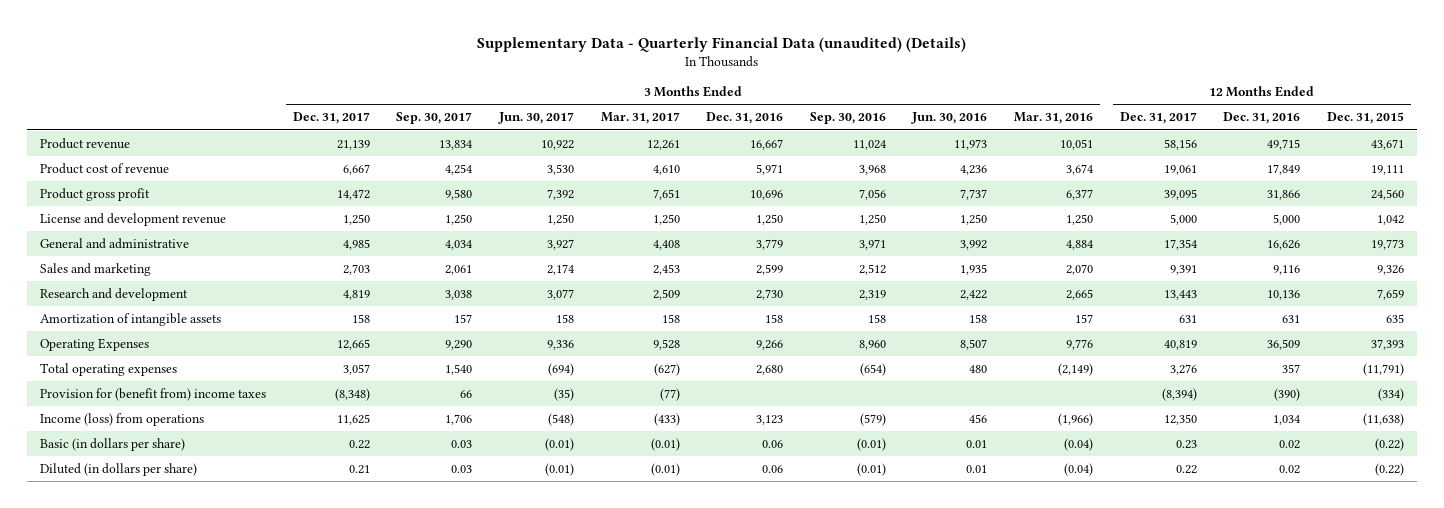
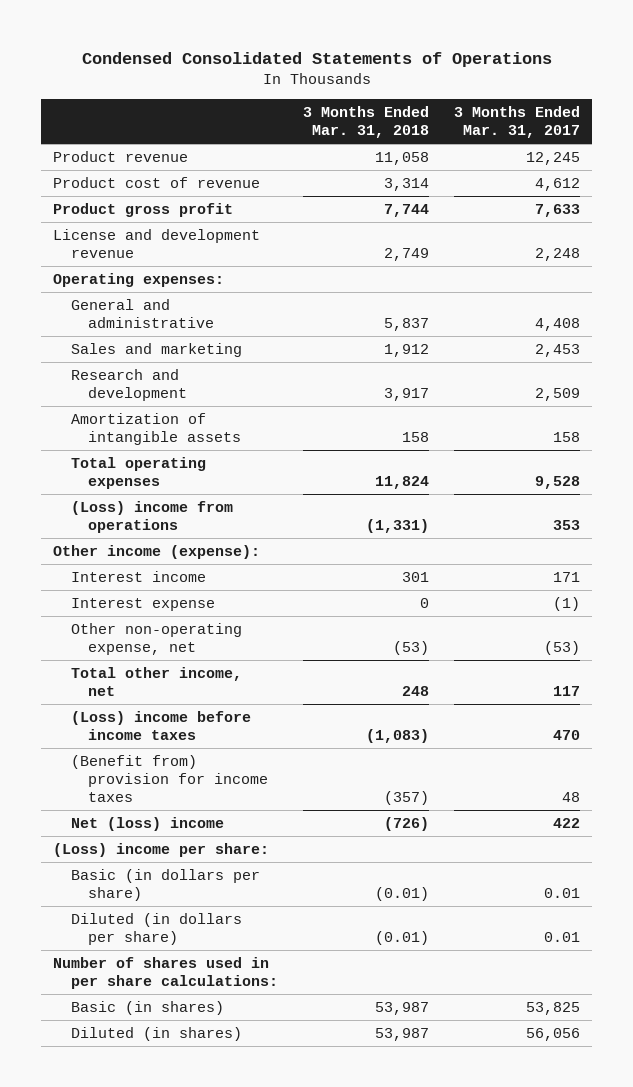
- Supplementary Data - Quarterly Financial Data (unaudited) (Details)
+ Condensed Consolidated Statements of Operations
- | 3 Months Ended Dec. 31, 2017 | 3 Months Ended Sep. 30, 2017 | 3 Months Ended Jun. 30, 2017 | 3 Months Ended Mar. 31, 2017 | 3 Months Ended Dec. 31, 2016 | 3 Months Ended Sep. 30, 2016 | 3 Months Ended Jun. 30, 2016 | 3 Months Ended Mar. 31, 2016 | 12 Months Ended Dec. 31, 2017 | 12 Months Ended Dec. 31, 2016 | 12 Months Ended Dec. 31, 2015
+ | 3 Months Ended Mar. 31, 2018 | 3 Months Ended Mar. 31, 2017
- Product revenue | 21,139 | 13,834 | 10,922 | 12,261 | 16,667 | 11,024 | 11,973 | 10,051 | 58,156 | 49,715 | 43,671
- Product cost of revenue | 6,667 | 4,254 | 3,530 | 4,610 | 5,971 | 3,968 | 4,236 | 3,674 | 19,061 | 17,849 | 19,111
- Product gross profit | 14,472 | 9,580 | 7,392 | 7,651 | 10,696 | 7,056 | 7,737 | 6,377 | 39,095 | 31,866 | 24,560
- License and development revenue | 1,250 | 1,250 | 1,250 | 1,250 | 1,250 | 1,250 | 1,250 | 1,250 | 5,000 | 5,000 | 1,042
+ Product revenue | 11,058 | 12,245
+ Product cost of revenue | 3,314 | 4,612
+ Product gross profit | 7,744 | 7,633
+ License and development revenue | 2,749 | 2,248
+ Operating expenses:
- Operating Expenses | 12,665 | 9,290 | 9,336 | 9,528 | 9,266 | 8,960 | 8,507 | 9,776 | 40,819 | 36,509 | 37,393
- Total operating expenses | 3,057 | 1,540 | (694) | (627) | 2,680 | (654) | 480 | (2,149) | 3,276 | 357 | (11,791)
- Provision for (benefit from) income taxes | (8,348) | 66 | (35) | (77) | | | | | (8,394) | (390) | (334)
- Income (loss) from operations | 11,625 | 1,706 | (548) | (433) | 3,123 | (579) | 456 | (1,966) | 12,350 | 1,034 | (11,638)
- Basic (in dollars per share) | 0.22 | 0.03 | (0.01) | (0.01) | 0.06 | (0.01) | 0.01 | (0.04) | 0.23 | 0.02 | (0.22)
- Diluted (in dollars per share) | 0.21 | 0.03 | (0.01) | (0.01) | 0.06 | (0.01) | 0.01 | (0.04) | 0.22 | 0.02 | (0.22)
+ Total operating expenses | 11,824 | 9,528
+ (Loss) income from operations | (1,331) | 353
+ Other income (expense):
+ Interest income | 301 | 171
+ Interest expense | 0 | (1)
+ Other non-operating expense, net | (53) | (53)
+ Total other income, net | 248 | 117
+ (Loss) income before income taxes | (1,083) | 470
+ (Benefit from) provision for income taxes | (357) | 48
+ Net (loss) income | (726) | 422
+ (Loss) income per share:
+ Basic (in dollars per share) | (0.01) | 0.01
+ Diluted (in dollars per share) | (0.01) | 0.01
+ Number of shares used in per share calculations:
+ Basic (in shares) | 53,987 | 53,825
+ Diluted (in shares) | 53,987 | 56,056

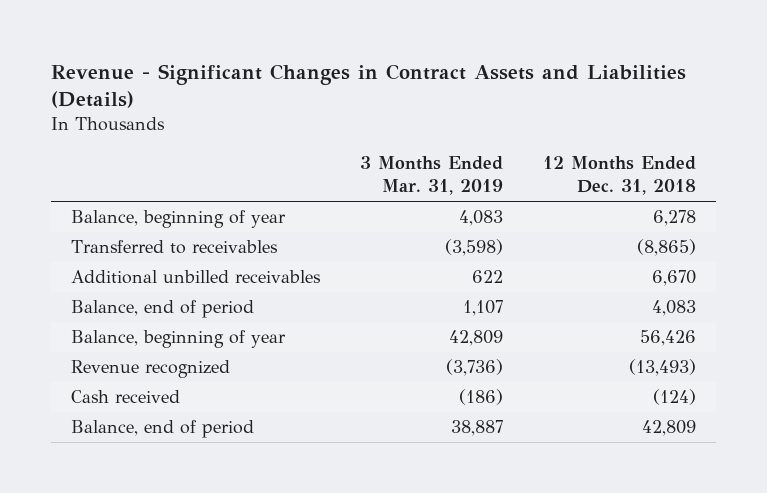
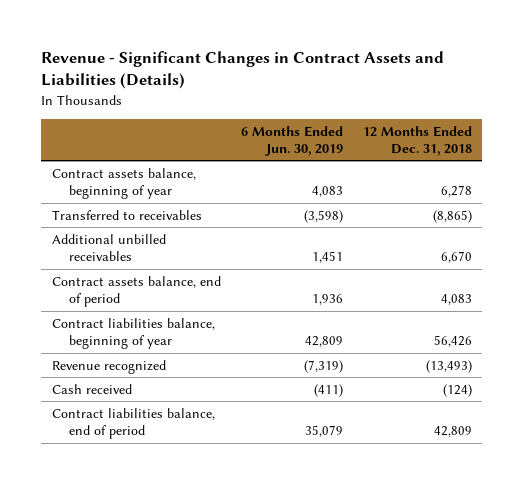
- | 3 Months Ended Mar. 31, 2019 | 12 Months Ended Dec. 31, 2018
+ | 6 Months Ended Jun. 30, 2019 | 12 Months Ended Dec. 31, 2018
- Balance, beginning of year | 4,083 | 6,278
+ Contract assets balance, beginning of year | 4,083 | 6,278
- Balance, end of period | 1,107 | 4,083
- Balance, beginning of year | 42,809 | 56,426
+ Contract assets balance, end of period | 1,936 | 4,083
+ Contract liabilities balance, beginning of year | 42,809 | 56,426
- Balance, end of period | 38,887 | 42,809
+ Contract liabilities balance, end of period | 35,079 | 42,809

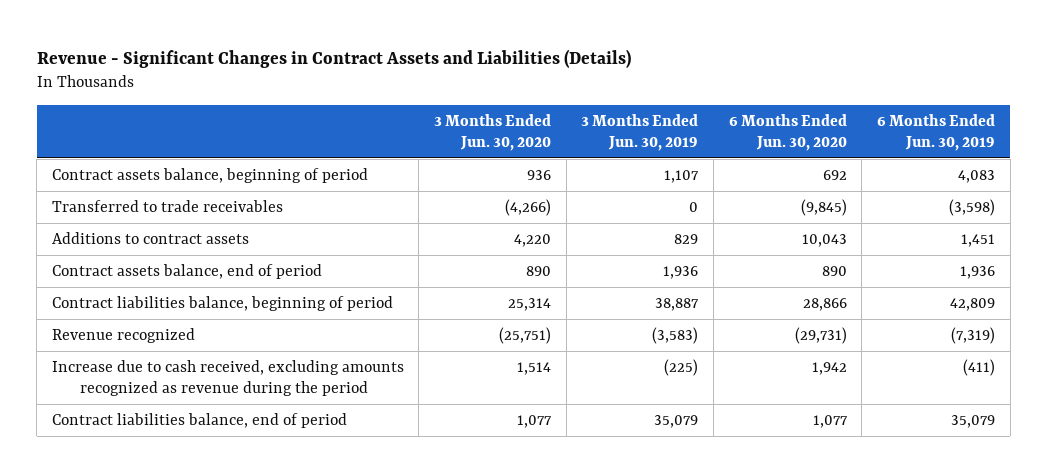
- | 6 Months Ended Jun. 30, 2019 | 12 Months Ended Dec. 31, 2018
+ | 3 Months Ended Jun. 30, 2020 | 3 Months Ended Jun. 30, 2019 | 6 Months Ended Jun. 30, 2020 | 6 Months Ended Jun. 30, 2019
- Contract assets balance, beginning of year | 4,083 | 6,278
- Transferred to receivables | (3,598) | (8,865)
- Additional unbilled receivables | 1,451 | 6,670
+ Contract assets balance, beginning of period | 936 | 1,107 | 692 | 4,083
+ Transferred to trade receivables | (4,266) | 0 | (9,845) | (3,598)
+ Additions to contract assets | 4,220 | 829 | 10,043 | 1,451
- Contract liabilities balance, beginning of year | 42,809 | 56,426
+ Contract liabilities balance, beginning of period | 25,314 | 38,887 | 28,866 | 42,809
- Cash received | (411) | (124)
+ Increase due to cash received, excluding amounts recognized as revenue during the period | 1,514 | (225) | 1,942 | (411)

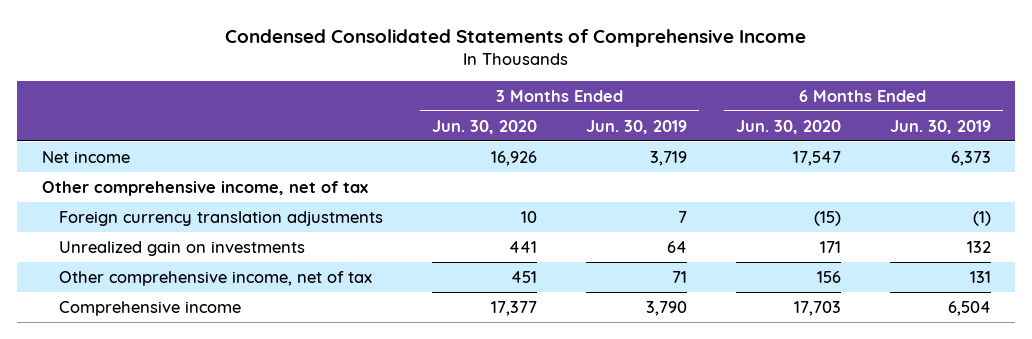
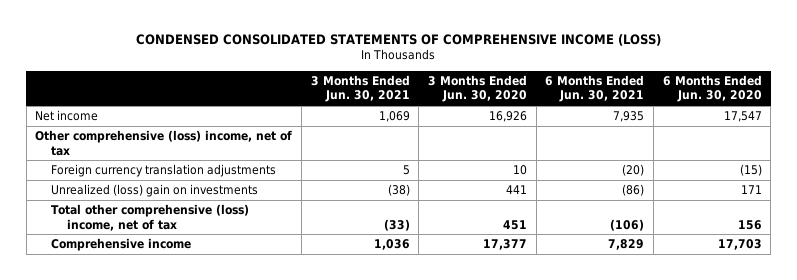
- Condensed Consolidated Statements of Comprehensive Income
+ CONDENSED CONSOLIDATED STATEMENTS OF COMPREHENSIVE INCOME (LOSS)
- | 3 Months Ended Jun. 30, 2020 | 3 Months Ended Jun. 30, 2019 | 6 Months Ended Jun. 30, 2020 | 6 Months Ended Jun. 30, 2019
+ | 3 Months Ended Jun. 30, 2021 | 3 Months Ended Jun. 30, 2020 | 6 Months Ended Jun. 30, 2021 | 6 Months Ended Jun. 30, 2020
- Other comprehensive income, net of tax
+ Other comprehensive (loss) income, net of tax
- Unrealized gain on investments | 441 | 64 | 171 | 132
- Other comprehensive income, net of tax | 451 | 71 | 156 | 131
+ Unrealized (loss) gain on investments | (38) | 441 | (86) | 171
+ Total other comprehensive (loss) income, net of tax | (33) | 451 | (106) | 156

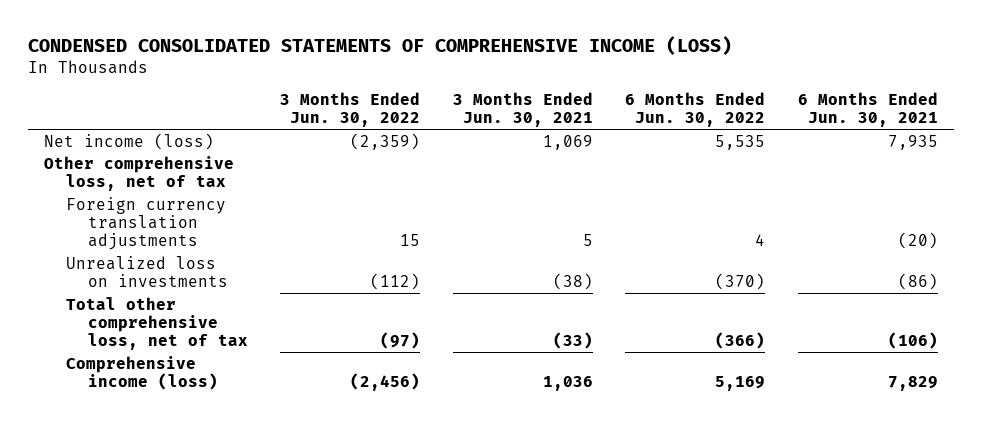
- | 3 Months Ended Jun. 30, 2021 | 3 Months Ended Jun. 30, 2020 | 6 Months Ended Jun. 30, 2021 | 6 Months Ended Jun. 30, 2020
+ | 3 Months Ended Jun. 30, 2022 | 3 Months Ended Jun. 30, 2021 | 6 Months Ended Jun. 30, 2022 | 6 Months Ended Jun. 30, 2021
- Net income | 1,069 | 16,926 | 7,935 | 17,547
- Other comprehensive (loss) income, net of tax
+ Net income (loss) | (2,359) | 1,069 | 5,535 | 7,935
+ Other comprehensive loss, net of tax
- Unrealized (loss) gain on investments | (38) | 441 | (86) | 171
- Total other comprehensive (loss) income, net of tax | (33) | 451 | (106) | 156
- Comprehensive income | 1,036 | 17,377 | 7,829 | 17,703
+ Unrealized loss on investments | (112) | (38) | (370) | (86)
+ Total other comprehensive loss, net of tax | (97) | (33) | (366) | (106)
+ Comprehensive income (loss) | (2,456) | 1,036 | 5,169 | 7,829

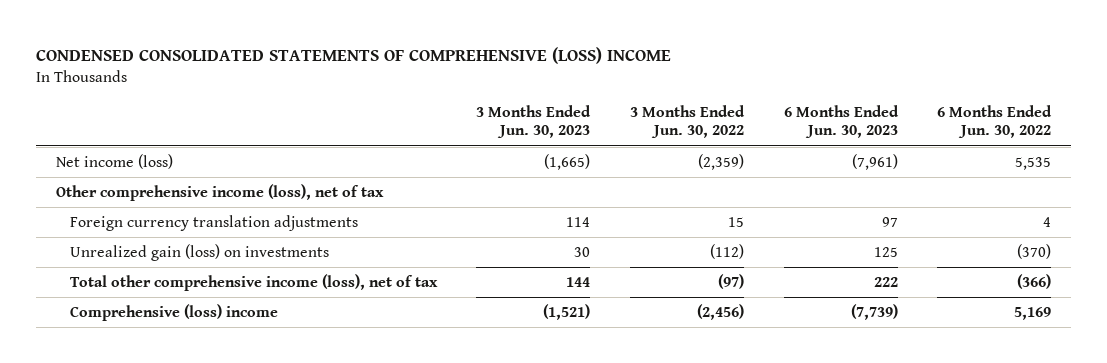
- CONDENSED CONSOLIDATED STATEMENTS OF COMPREHENSIVE INCOME (LOSS)
+ CONDENSED CONSOLIDATED STATEMENTS OF COMPREHENSIVE (LOSS) INCOME
- | 3 Months Ended Jun. 30, 2022 | 3 Months Ended Jun. 30, 2021 | 6 Months Ended Jun. 30, 2022 | 6 Months Ended Jun. 30, 2021
+ | 3 Months Ended Jun. 30, 2023 | 3 Months Ended Jun. 30, 2022 | 6 Months Ended Jun. 30, 2023 | 6 Months Ended Jun. 30, 2022
- Other comprehensive loss, net of tax
+ Other comprehensive income (loss), net of tax
- Unrealized loss on investments | (112) | (38) | (370) | (86)
- Total other comprehensive loss, net of tax | (97) | (33) | (366) | (106)
- Comprehensive income (loss) | (2,456) | 1,036 | 5,169 | 7,829
+ Unrealized gain (loss) on investments | 30 | (112) | 125 | (370)
+ Total other comprehensive income (loss), net of tax | 144 | (97) | 222 | (366)
+ Comprehensive (loss) income | (1,521) | (2,456) | (7,739) | 5,169

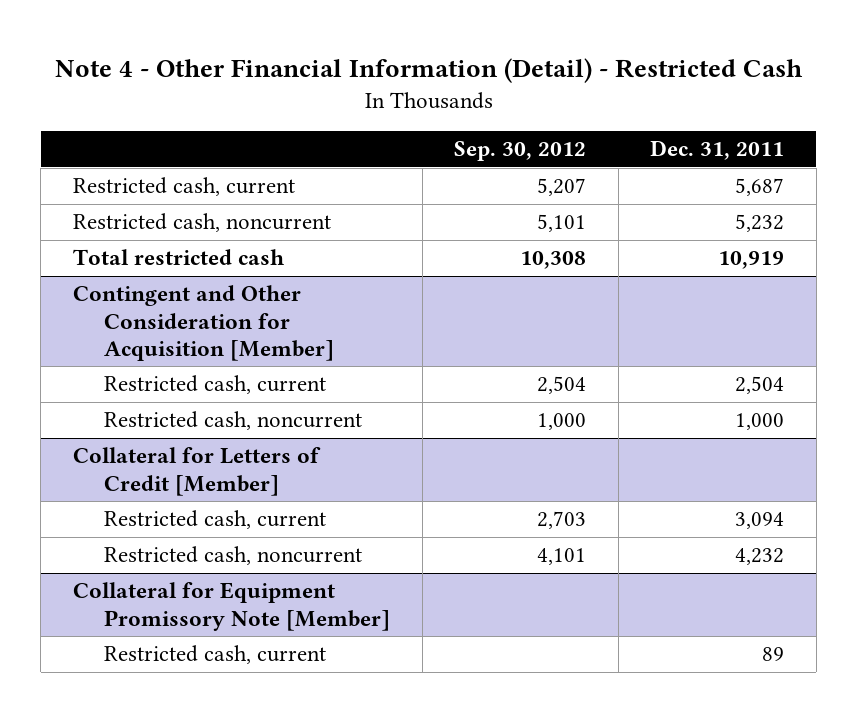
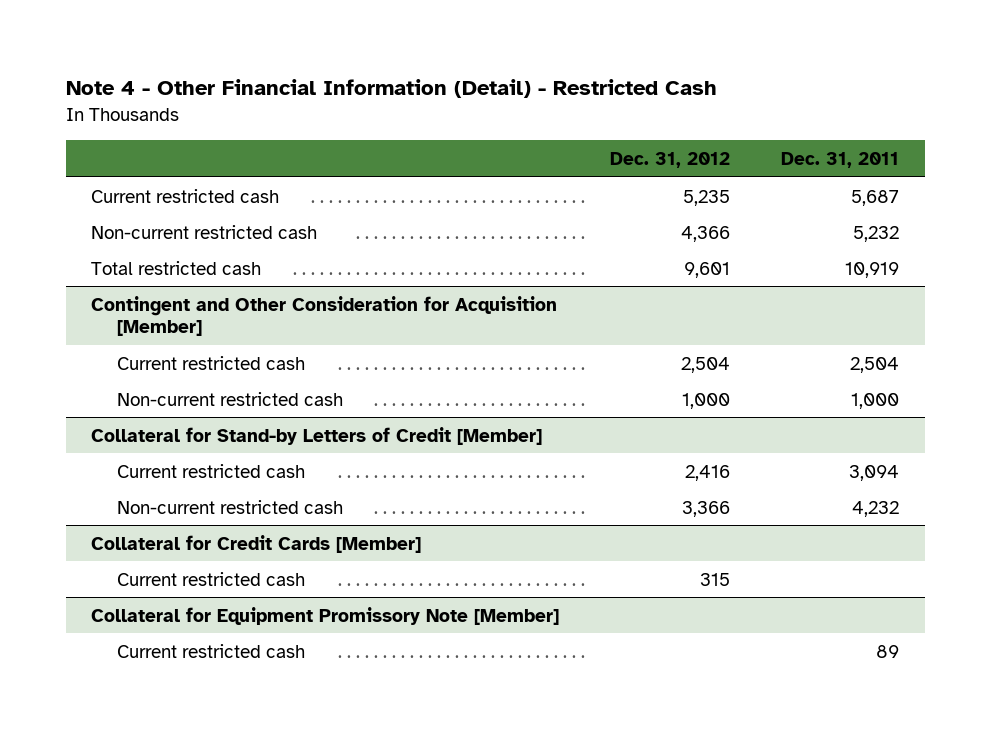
- | Sep. 30, 2012 | Dec. 31, 2011
+ | Dec. 31, 2012 | Dec. 31, 2011
- Restricted cash, current | 5,207 | 5,687
- Restricted cash, noncurrent | 5,101 | 5,232
+ Current restricted cash | 5,235 | 5,687
+ Non-current restricted cash | 4,366 | 5,232
@ Contingent and Other Consideration for Acquisition [Member]
- Restricted cash, current | 2,504 | 2,504
- Restricted cash, noncurrent | 1,000 | 1,000
- Collateral for Letters of Credit [Member]
- Restricted cash, current | 2,703 | 3,094
- Restricted cash, noncurrent | 4,101 | 4,232
@ Contingent and Other Consideration for Acquisition [Member]
+ Current restricted cash | 2,504 | 2,504
+ Non-current restricted cash | 1,000 | 1,000
+ Collateral for Stand-by Letters of Credit [Member]
+ Current restricted cash | 2,416 | 3,094
+ Non-current restricted cash | 3,366 | 4,232
+ Collateral for Credit Cards [Member]
+ Current restricted cash | 315 |
@ Collateral for Equipment Promissory Note [Member]
- Restricted cash, current | | 89
+ Current restricted cash | | 89

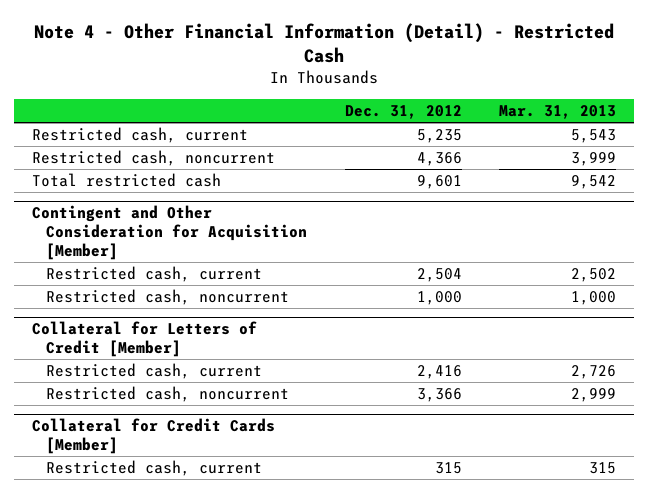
- | Dec. 31, 2012 | Dec. 31, 2011
+ | Dec. 31, 2012 | Mar. 31, 2013
- Current restricted cash | 5,235 | 5,687
- Non-current restricted cash | 4,366 | 5,232
+ Restricted cash, current | 5,235 | 5,543
+ Restricted cash, noncurrent | 4,366 | 3,999
@ Contingent and Other Consideration for Acquisition [Member]
- Current restricted cash | 2,504 | 2,504
- Non-current restricted cash | 1,000 | 1,000
- Collateral for Stand-by Letters of Credit [Member]
- Current restricted cash | 2,416 | 3,094
- Non-current restricted cash | 3,366 | 4,232
@ Contingent and Other Consideration for Acquisition [Member]
+ Restricted cash, current | 2,504 | 2,502
+ Restricted cash, noncurrent | 1,000 | 1,000
+ Collateral for Letters of Credit [Member]
+ Restricted cash, current | 2,416 | 2,726
+ Restricted cash, noncurrent | 3,366 | 2,999
@ Collateral for Credit Cards [Member]
- Current restricted cash | 315 |
- Collateral for Equipment Promissory Note [Member]
- Current restricted cash | | 89
@ Collateral for Credit Cards [Member]
+ Restricted cash, current | 315 | 315

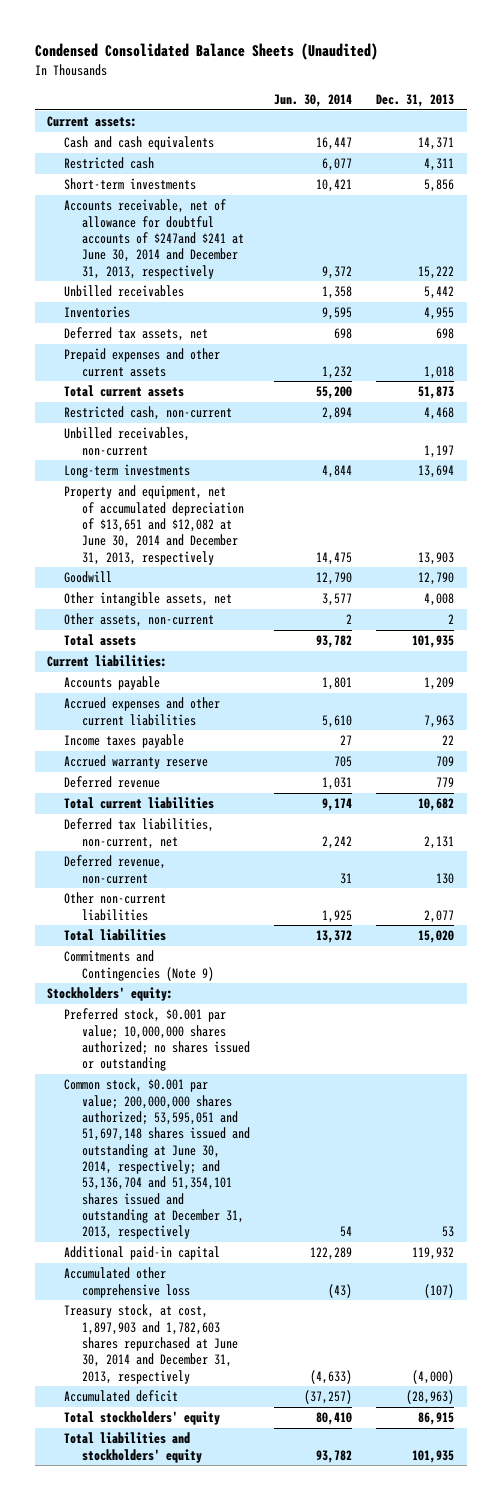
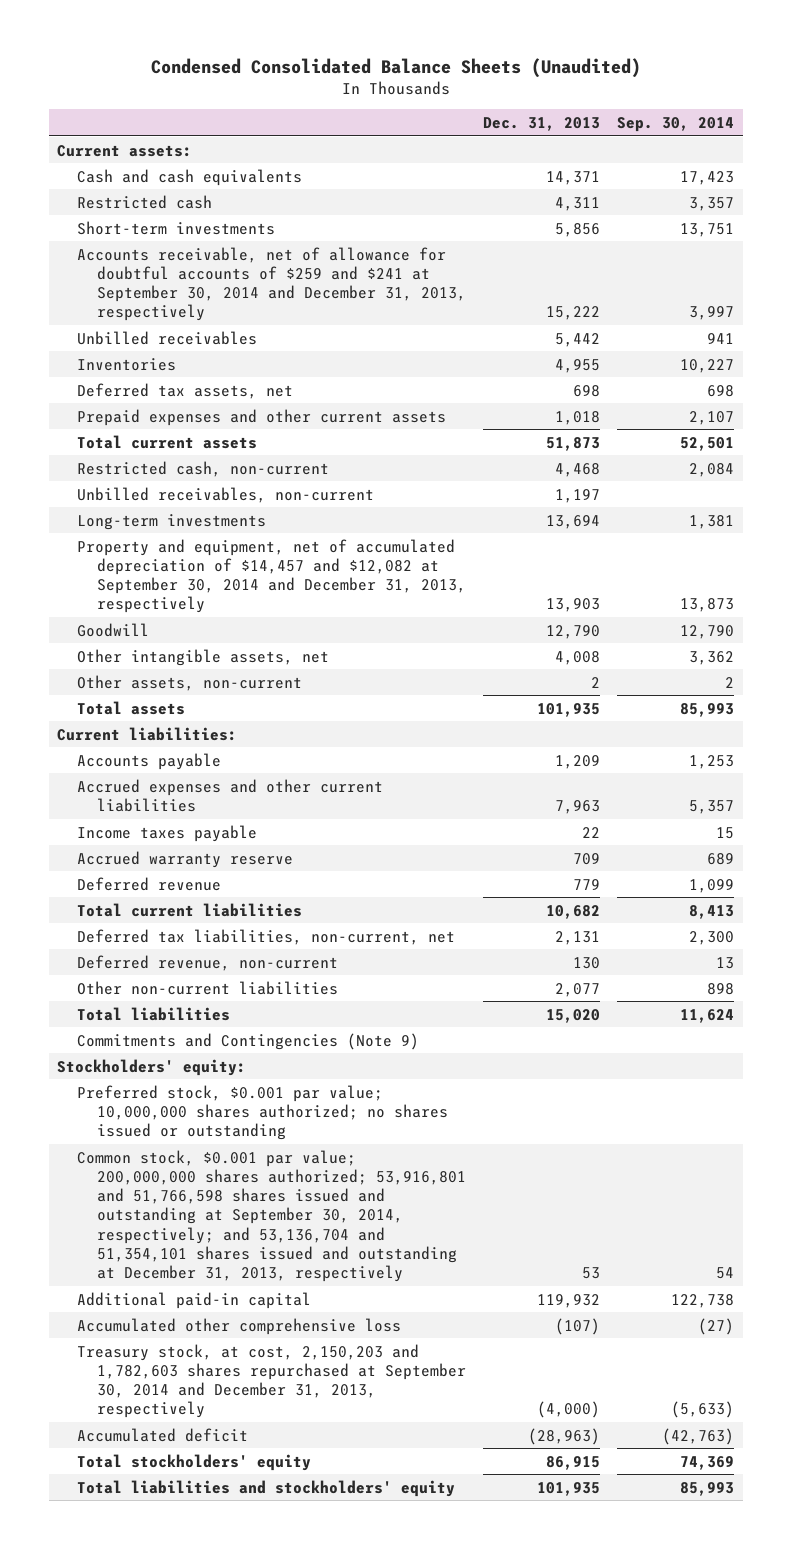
- | Jun. 30, 2014 | Dec. 31, 2013
+ | Dec. 31, 2013 | Sep. 30, 2014
- Accounts receivable, net of allowance for doubtful accounts of $247and $241 at June 30, 2014 and December 31, 2013, respectively | 9,372 | 15,222
+ Accounts receivable, net of allowance for doubtful accounts of $259 and $241 at September 30, 2014 and December 31, 2013, respectively | 15,222 | 3,997
- Property and equipment, net of accumulated depreciation of $13,651 and $12,082 at June 30, 2014 and December 31, 2013, respectively | 14,475 | 13,903
+ Property and equipment, net of accumulated depreciation of $14,457 and $12,082 at September 30, 2014 and December 31, 2013, respectively | 13,903 | 13,873
- Common stock, $0.001 par value; 200,000,000 shares authorized; 53,595,051 and 51,697,148 shares issued and outstanding at June 30, 2014, respectively; and 53,136,704 and 51,354,101 shares issued and outstanding at December 31, 2013, respectively | 54 | 53
+ Common stock, $0.001 par value; 200,000,000 shares authorized; 53,916,801 and 51,766,598 shares issued and outstanding at September 30, 2014, respectively; and 53,136,704 and 51,354,101 shares issued and outstanding at December 31, 2013, respectively | 53 | 54
- Treasury stock, at cost, 1,897,903 and 1,782,603 shares repurchased at June 30, 2014 and December 31, 2013, respectively | (4,633) | (4,000)
+ Treasury stock, at cost, 2,150,203 and 1,782,603 shares repurchased at September 30, 2014 and December 31, 2013, respectively | (4,000) | (5,633)

